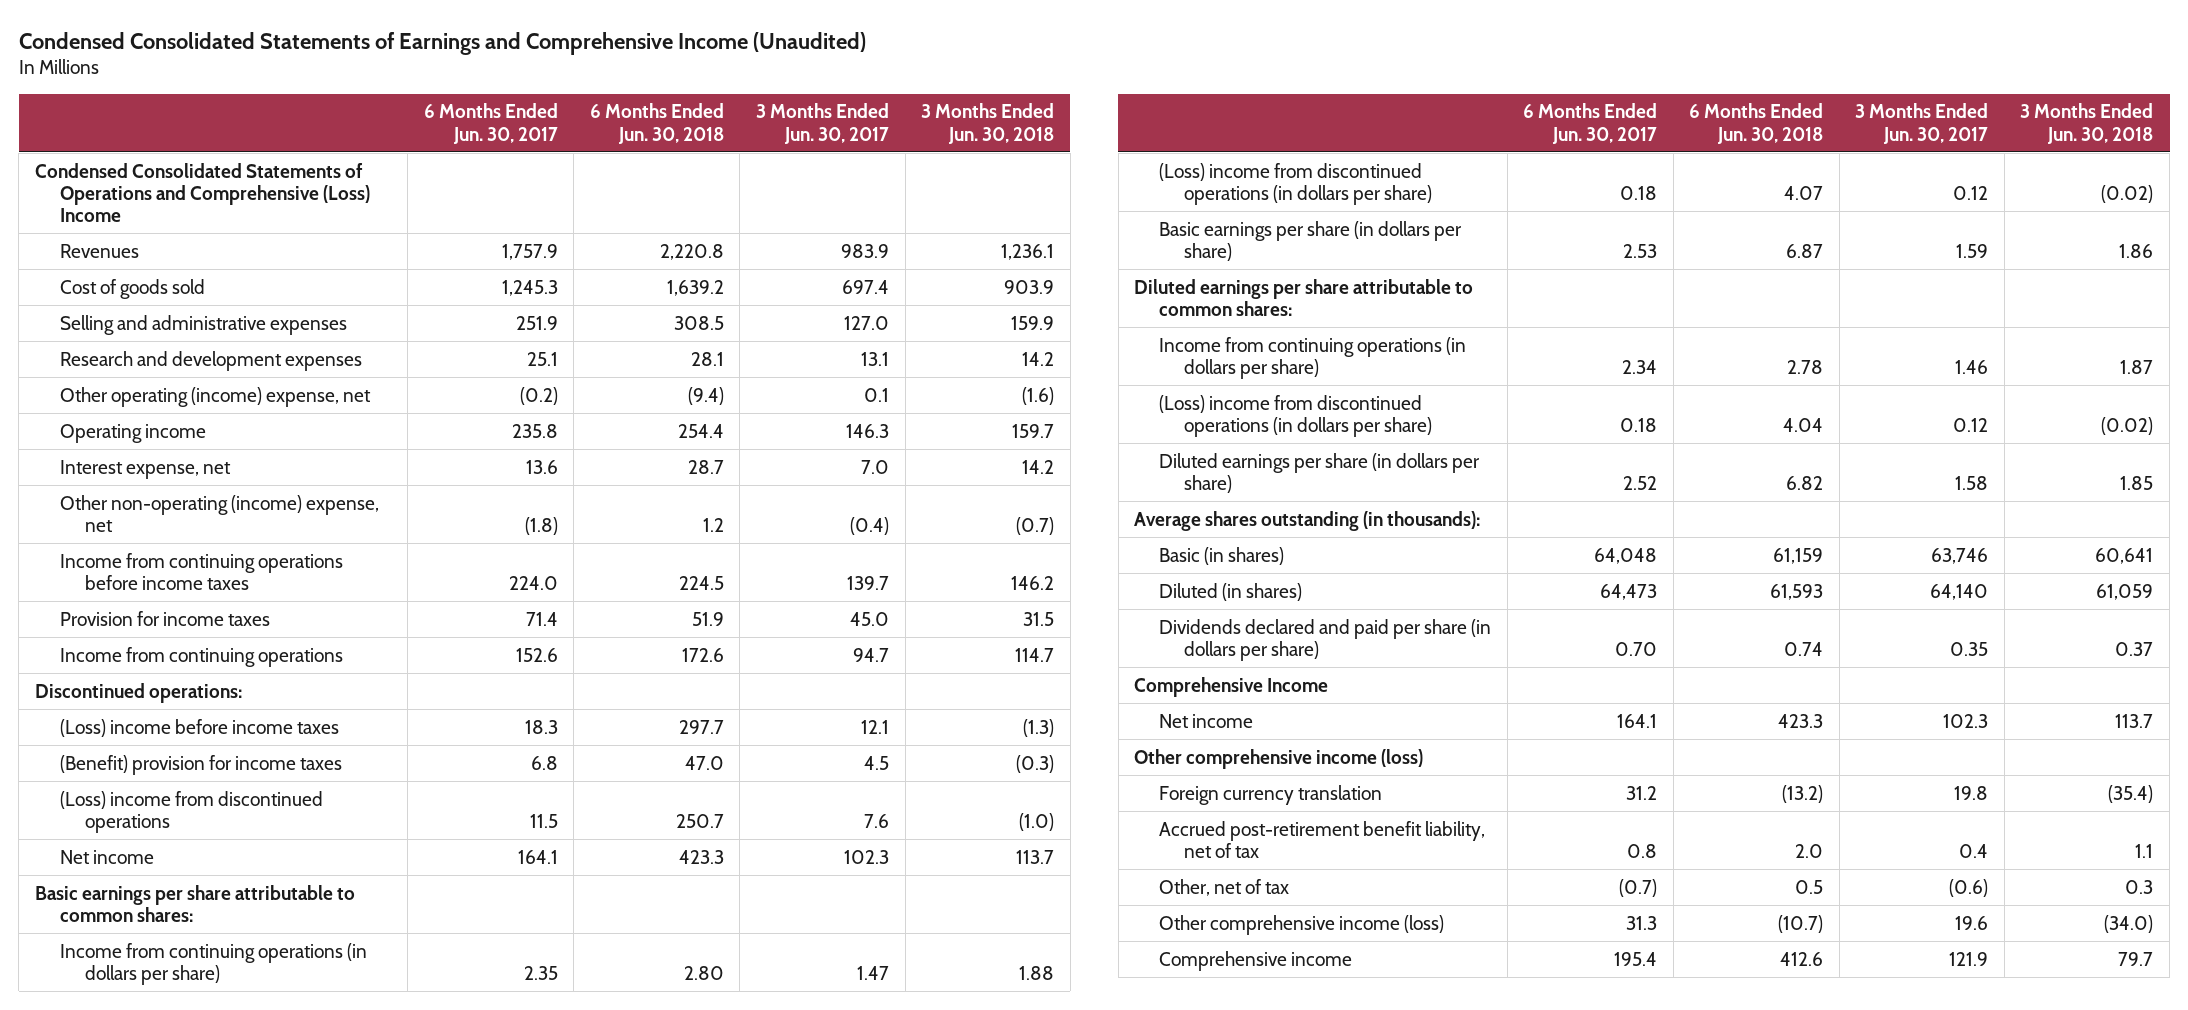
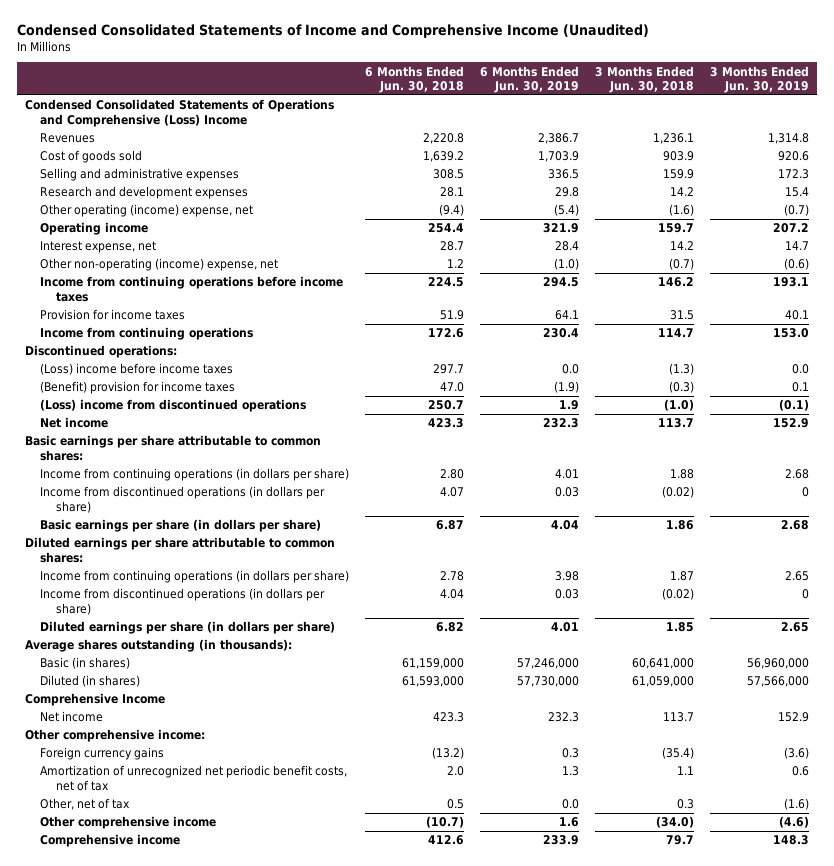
- Condensed Consolidated Statements of Earnings and Comprehensive Income (Unaudited)
+ Condensed Consolidated Statements of Income and Comprehensive Income (Unaudited)
- | 6 Months Ended Jun. 30, 2017 | 6 Months Ended Jun. 30, 2018 | 3 Months Ended Jun. 30, 2017 | 3 Months Ended Jun. 30, 2018
+ | 6 Months Ended Jun. 30, 2018 | 6 Months Ended Jun. 30, 2019 | 3 Months Ended Jun. 30, 2018 | 3 Months Ended Jun. 30, 2019
- (Loss) income from discontinued operations (in dollars per share) | 0.18 | 4.07 | 0.12 | (0.02)
+ Income from discontinued operations (in dollars per share) | 4.07 | 0.03 | (0.02) | 0
- (Loss) income from discontinued operations (in dollars per share) | 0.18 | 4.04 | 0.12 | (0.02)
+ Income from discontinued operations (in dollars per share) | 4.04 | 0.03 | (0.02) | 0
- Basic (in shares) | 64,048 | 61,159 | 63,746 | 60,641
- Diluted (in shares) | 64,473 | 61,593 | 64,140 | 61,059
- Dividends declared and paid per share (in dollars per share) | 0.70 | 0.74 | 0.35 | 0.37
+ Basic (in shares) | 61,159,000 | 57,246,000 | 60,641,000 | 56,960,000
+ Diluted (in shares) | 61,593,000 | 57,730,000 | 61,059,000 | 57,566,000
- Other comprehensive income (loss)
- Foreign currency translation | 31.2 | (13.2) | 19.8 | (35.4)
- Accrued post-retirement benefit liability, net of tax | 0.8 | 2.0 | 0.4 | 1.1
+ Other comprehensive income:
+ Foreign currency gains | (13.2) | 0.3 | (35.4) | (3.6)
+ Amortization of unrecognized net periodic benefit costs, net of tax | 2.0 | 1.3 | 1.1 | 0.6
- Other comprehensive income (loss) | 31.3 | (10.7) | 19.6 | (34.0)
+ Other comprehensive income | (10.7) | 1.6 | (34.0) | (4.6)

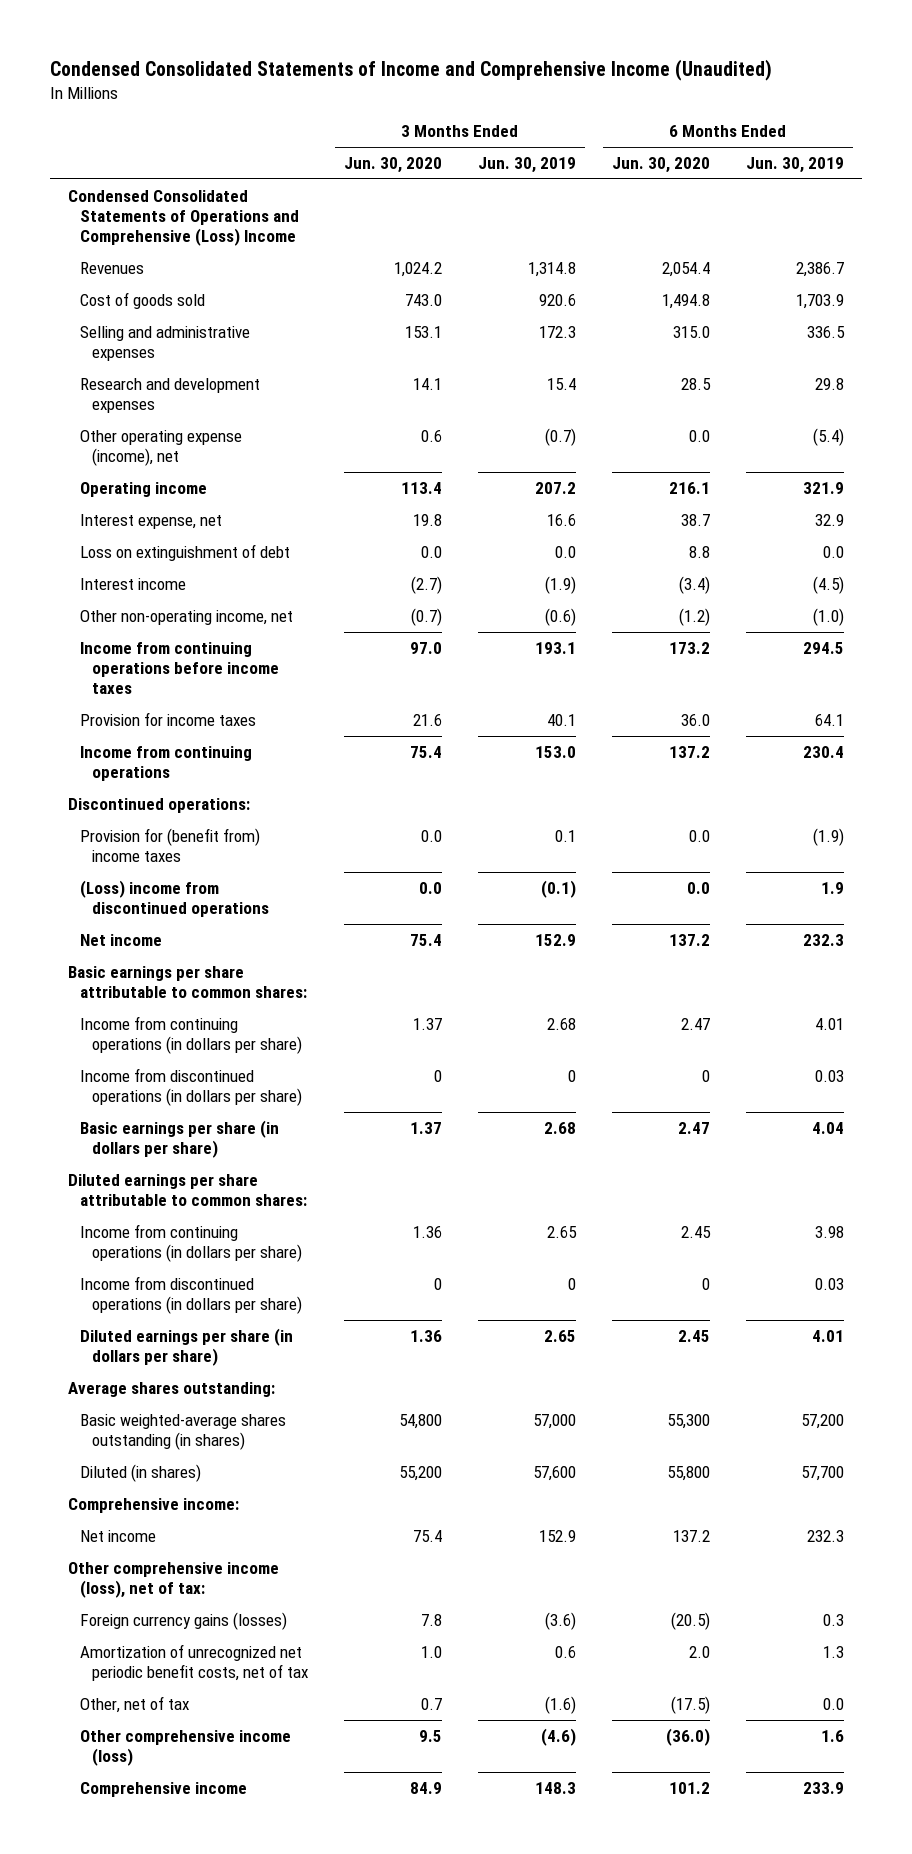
- | 6 Months Ended Jun. 30, 2018 | 6 Months Ended Jun. 30, 2019 | 3 Months Ended Jun. 30, 2018 | 3 Months Ended Jun. 30, 2019
+ | 3 Months Ended Jun. 30, 2020 | 3 Months Ended Jun. 30, 2019 | 6 Months Ended Jun. 30, 2020 | 6 Months Ended Jun. 30, 2019
- Other operating (income) expense, net | (9.4) | (5.4) | (1.6) | (0.7)
+ Other operating expense (income), net | 0.6 | (0.7) | 0.0 | (5.4)
- Interest expense, net | 28.7 | 28.4 | 14.2 | 14.7
- Other non-operating (income) expense, net | 1.2 | (1.0) | (0.7) | (0.6)
+ Interest expense, net | 19.8 | 16.6 | 38.7 | 32.9
+ Loss on extinguishment of debt | 0.0 | 0.0 | 8.8 | 0.0
+ Interest income | (2.7) | (1.9) | (3.4) | (4.5)
+ Other non-operating income, net | (0.7) | (0.6) | (1.2) | (1.0)
- (Loss) income before income taxes | 297.7 | 0.0 | (1.3) | 0.0
- (Benefit) provision for income taxes | 47.0 | (1.9) | (0.3) | 0.1
+ Provision for (benefit from) income taxes | 0.0 | 0.1 | 0.0 | (1.9)
- Average shares outstanding (in thousands):
- Basic (in shares) | 61,159,000 | 57,246,000 | 60,641,000 | 56,960,000
- Diluted (in shares) | 61,593,000 | 57,730,000 | 61,059,000 | 57,566,000
- Comprehensive Income
+ Average shares outstanding:
+ Basic weighted-average shares outstanding (in shares) | 54,800 | 57,000 | 55,300 | 57,200
+ Diluted (in shares) | 55,200 | 57,600 | 55,800 | 57,700
+ Comprehensive income:
- Other comprehensive income:
- Foreign currency gains | (13.2) | 0.3 | (35.4) | (3.6)
+ Other comprehensive income (loss), net of tax:
+ Foreign currency gains (losses) | 7.8 | (3.6) | (20.5) | 0.3
- Other comprehensive income | (10.7) | 1.6 | (34.0) | (4.6)
+ Other comprehensive income (loss) | 9.5 | (4.6) | (36.0) | 1.6

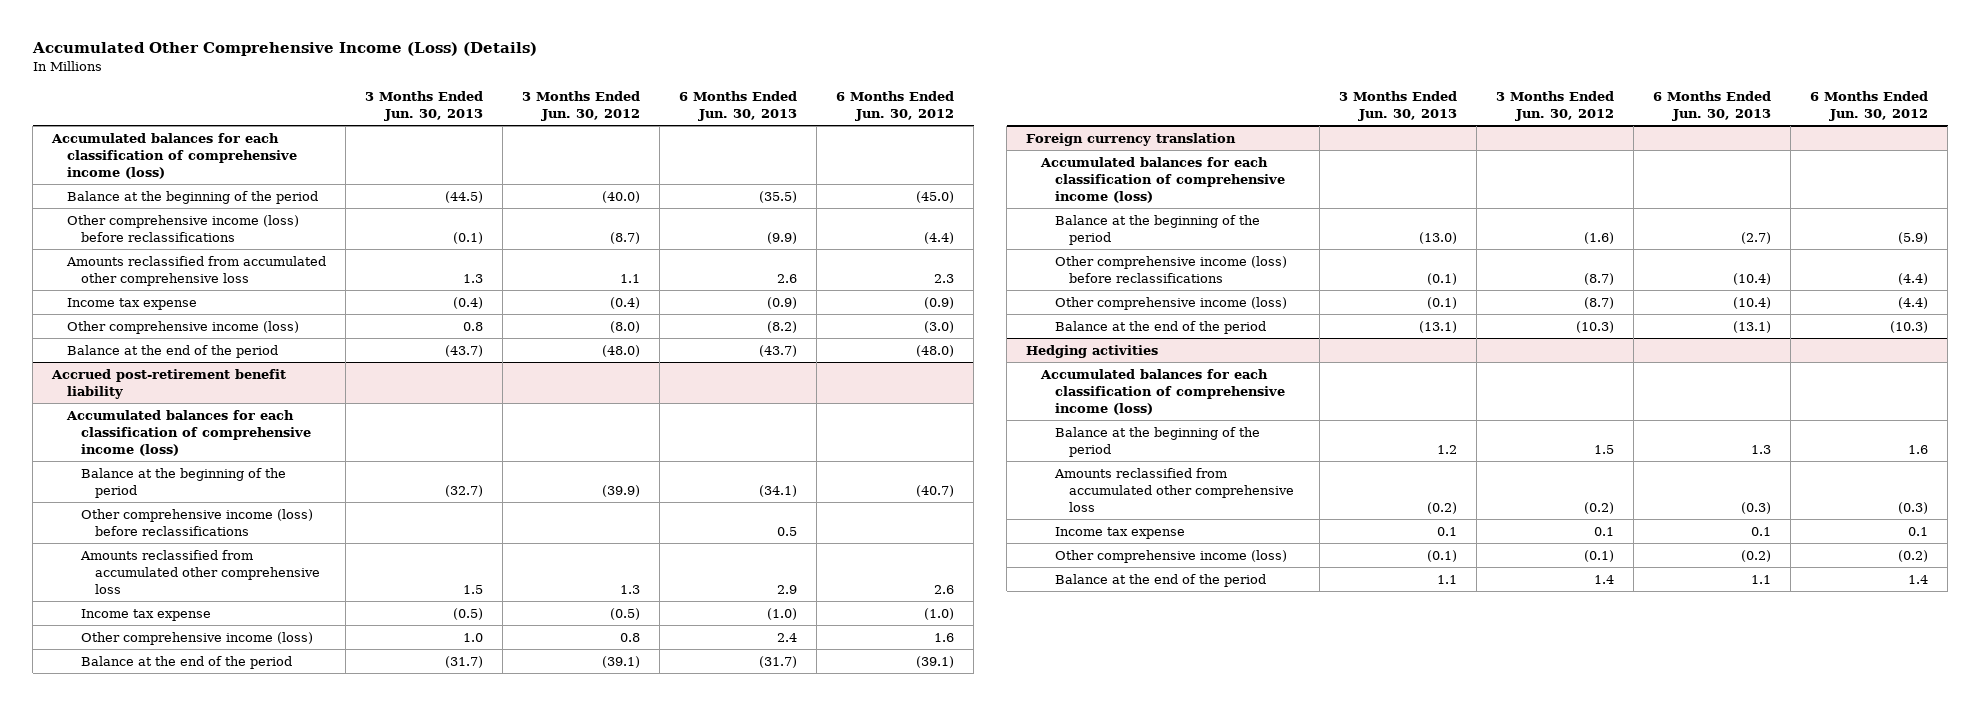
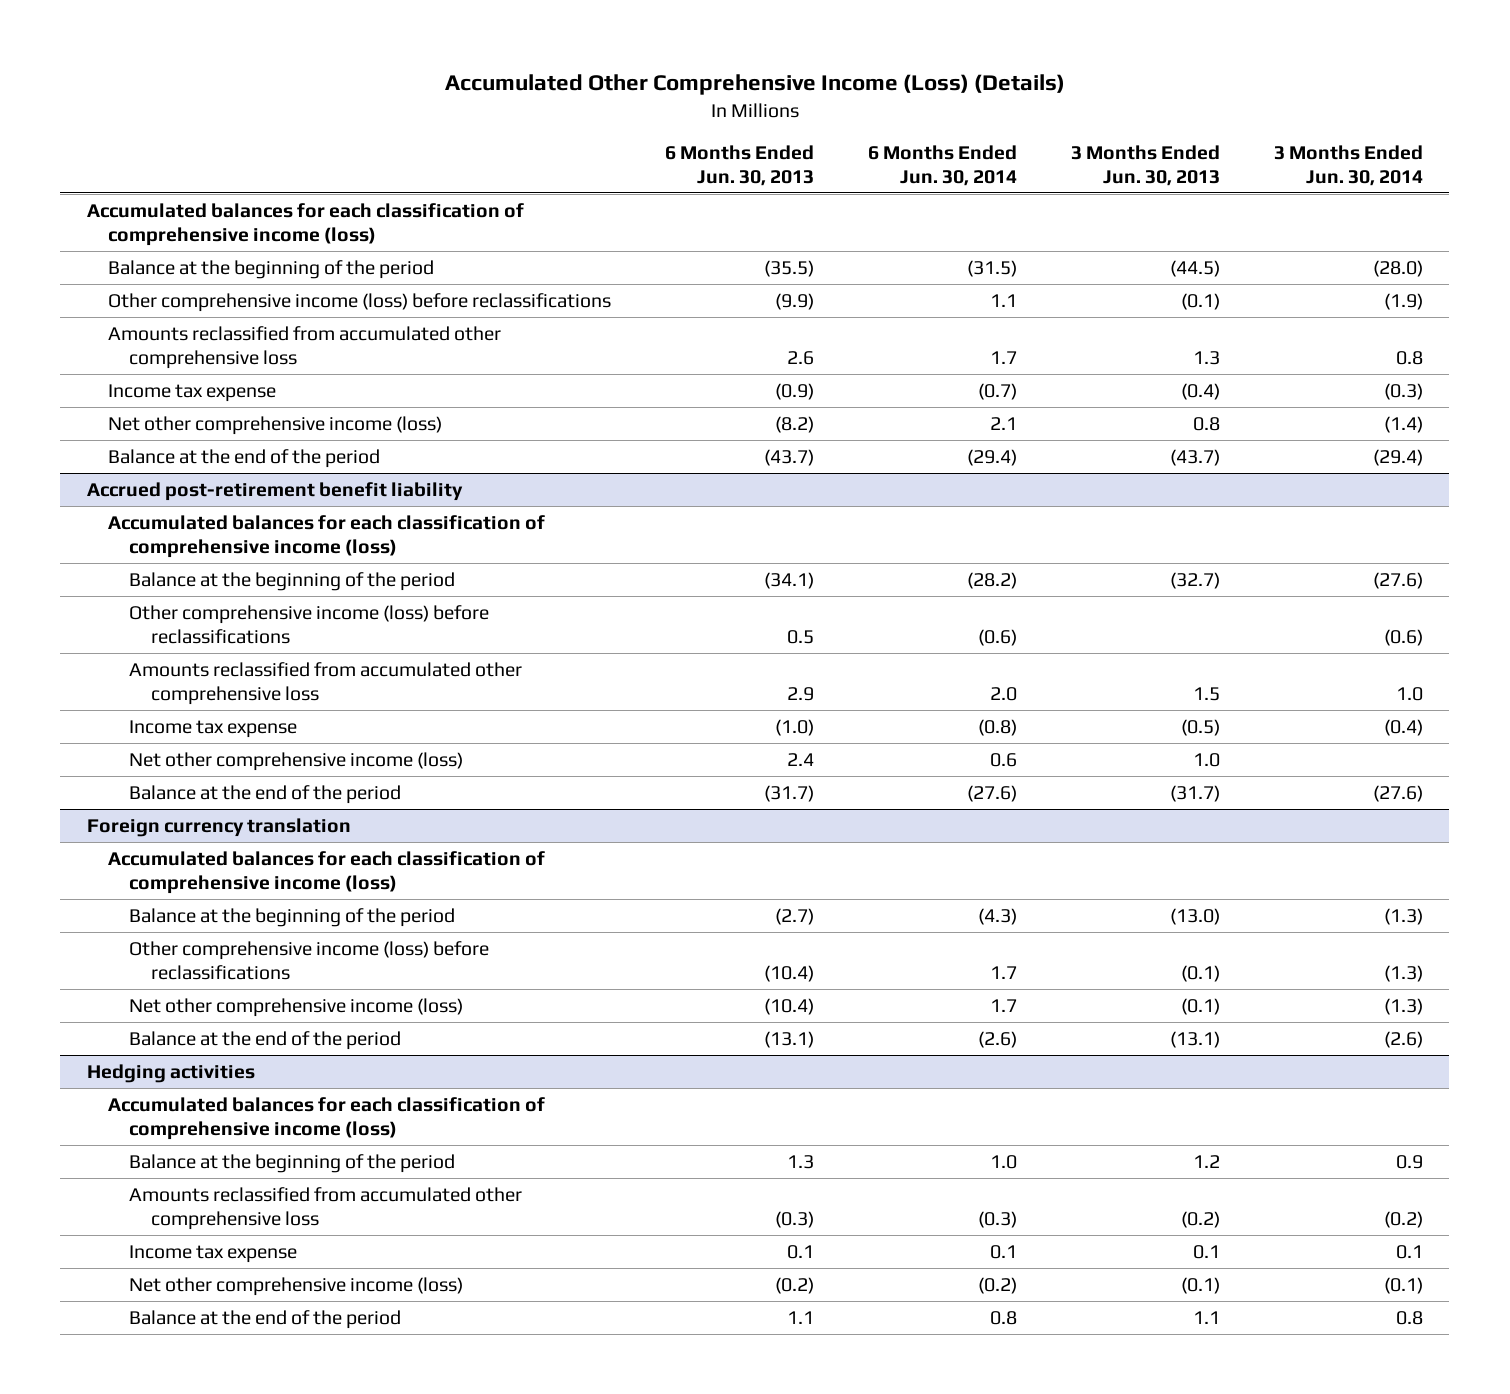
- | 3 Months Ended Jun. 30, 2013 | 3 Months Ended Jun. 30, 2012 | 6 Months Ended Jun. 30, 2013 | 6 Months Ended Jun. 30, 2012
+ | 6 Months Ended Jun. 30, 2013 | 6 Months Ended Jun. 30, 2014 | 3 Months Ended Jun. 30, 2013 | 3 Months Ended Jun. 30, 2014
- Other comprehensive income (loss) | 0.8 | (8.0) | (8.2) | (3.0)
+ Net other comprehensive income (loss) | (8.2) | 2.1 | 0.8 | (1.4)
@ Accrued post-retirement benefit liability
- Other comprehensive income (loss) | 1.0 | 0.8 | 2.4 | 1.6
+ Net other comprehensive income (loss) | 2.4 | 0.6 | 1.0 |
@ Foreign currency translation
- Other comprehensive income (loss) | (0.1) | (8.7) | (10.4) | (4.4)
+ Net other comprehensive income (loss) | (10.4) | 1.7 | (0.1) | (1.3)
@ Hedging activities
- Other comprehensive income (loss) | (0.1) | (0.1) | (0.2) | (0.2)
+ Net other comprehensive income (loss) | (0.2) | (0.2) | (0.1) | (0.1)

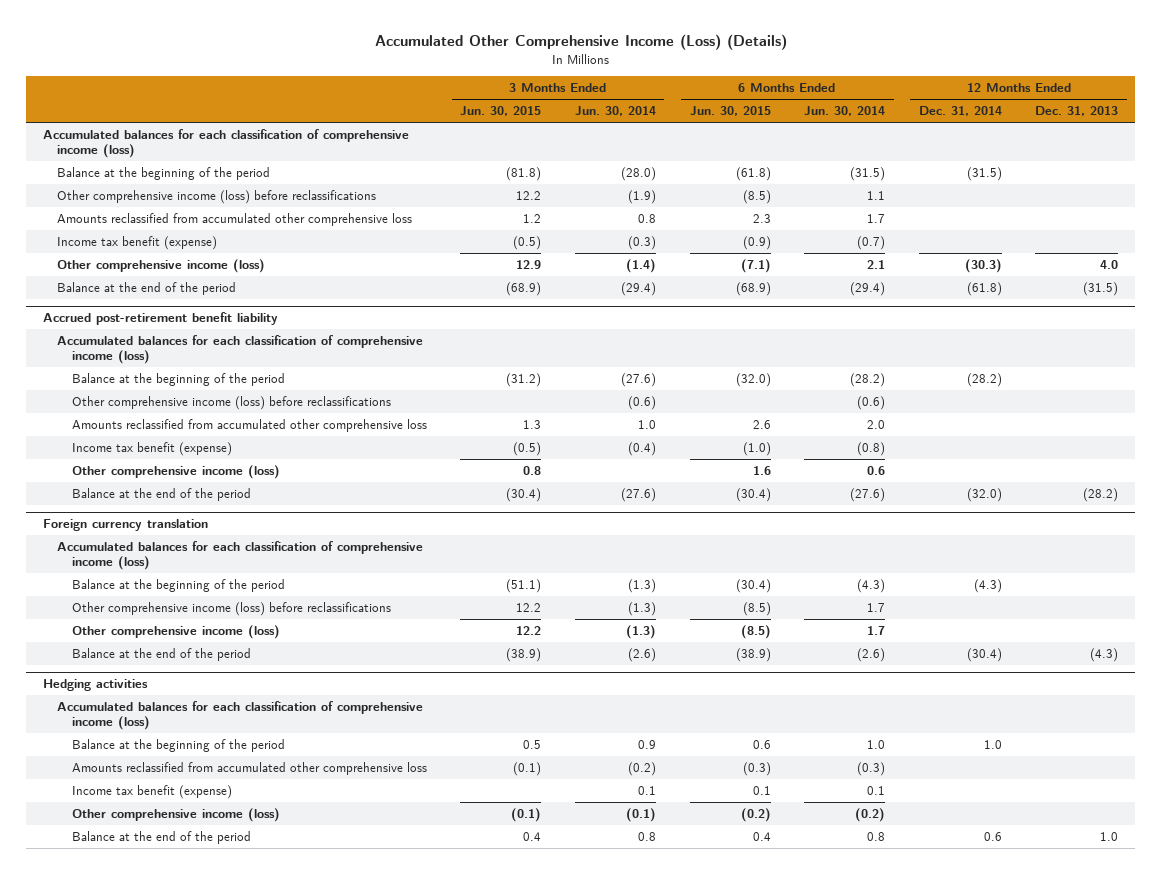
- | 6 Months Ended Jun. 30, 2013 | 6 Months Ended Jun. 30, 2014 | 3 Months Ended Jun. 30, 2013 | 3 Months Ended Jun. 30, 2014
+ | 3 Months Ended Jun. 30, 2015 | 3 Months Ended Jun. 30, 2014 | 6 Months Ended Jun. 30, 2015 | 6 Months Ended Jun. 30, 2014 | 12 Months Ended Dec. 31, 2014 | 12 Months Ended Dec. 31, 2013
- Income tax expense | (0.9) | (0.7) | (0.4) | (0.3)
- Net other comprehensive income (loss) | (8.2) | 2.1 | 0.8 | (1.4)
+ Income tax benefit (expense) | (0.5) | (0.3) | (0.9) | (0.7) | |
+ Other comprehensive income (loss) | 12.9 | (1.4) | (7.1) | 2.1 | (30.3) | 4.0
@ Accrued post-retirement benefit liability
- Income tax expense | (1.0) | (0.8) | (0.5) | (0.4)
- Net other comprehensive income (loss) | 2.4 | 0.6 | 1.0 |
+ Income tax benefit (expense) | (0.5) | (0.4) | (1.0) | (0.8) | |
+ Other comprehensive income (loss) | 0.8 | | 1.6 | 0.6 | |
@ Foreign currency translation
- Net other comprehensive income (loss) | (10.4) | 1.7 | (0.1) | (1.3)
+ Other comprehensive income (loss) | 12.2 | (1.3) | (8.5) | 1.7 | |
@ Hedging activities
- Income tax expense | 0.1 | 0.1 | 0.1 | 0.1
- Net other comprehensive income (loss) | (0.2) | (0.2) | (0.1) | (0.1)
+ Income tax benefit (expense) | | 0.1 | 0.1 | 0.1 | |
+ Other comprehensive income (loss) | (0.1) | (0.1) | (0.2) | (0.2) | |

